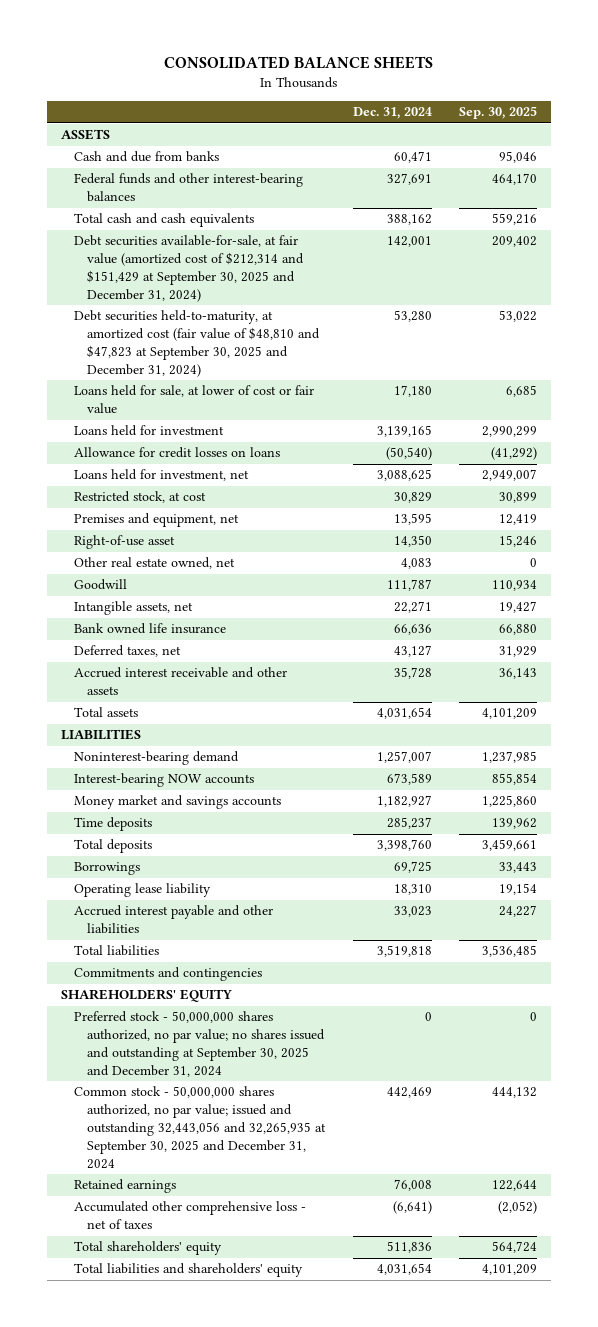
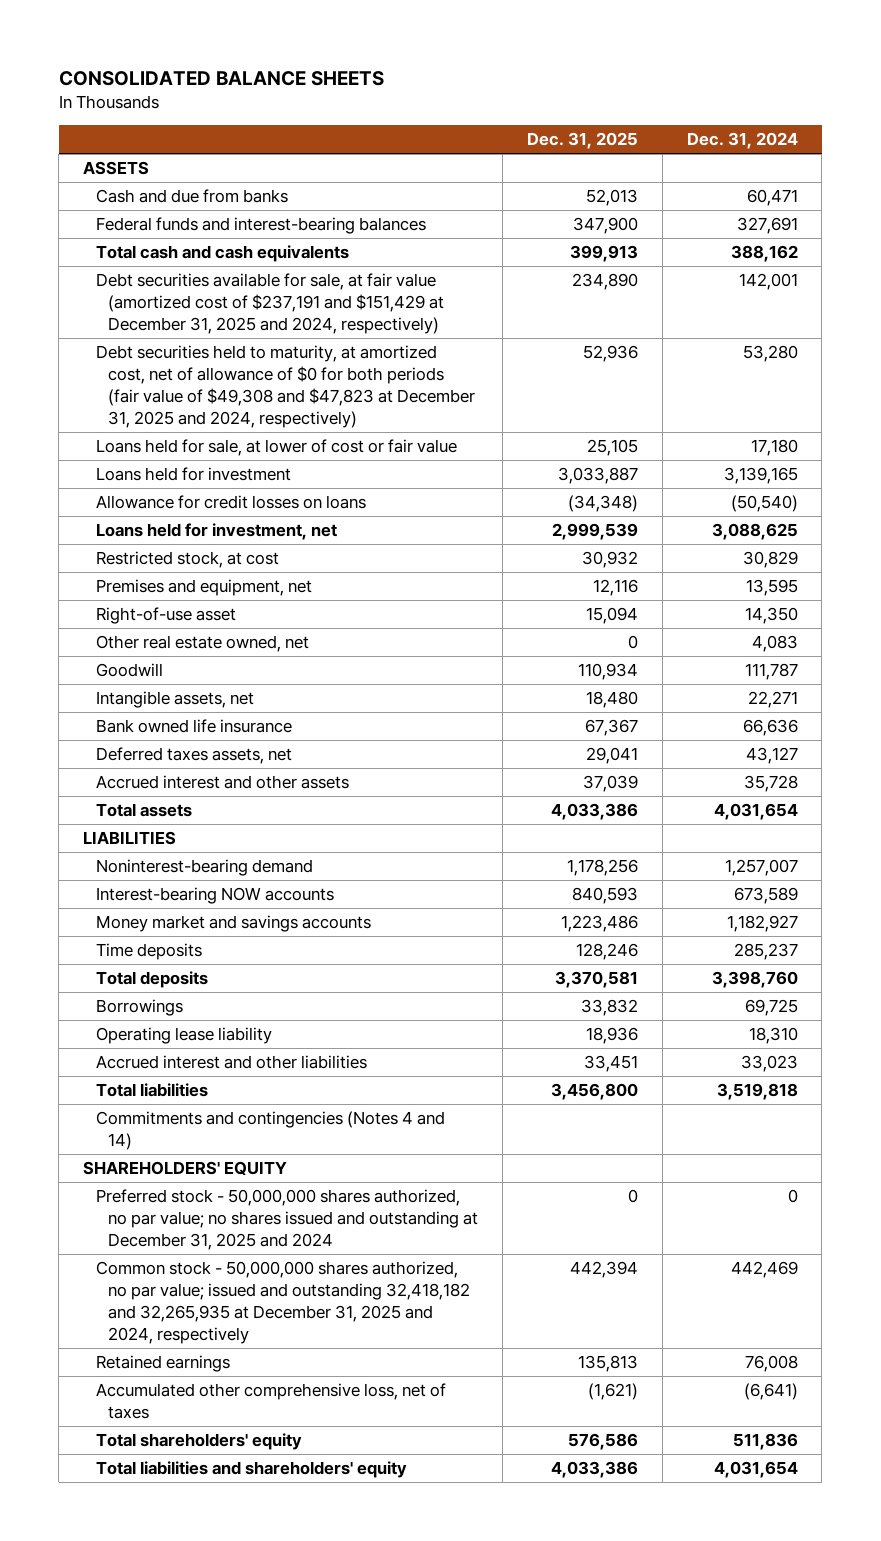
- | Dec. 31, 2024 | Sep. 30, 2025
+ | Dec. 31, 2025 | Dec. 31, 2024
- Federal funds and other interest-bearing balances | 327,691 | 464,170
+ Federal funds and interest-bearing balances | 347,900 | 327,691
- Debt securities available-for-sale, at fair value (amortized cost of $212,314 and $151,429 at September 30, 2025 and December 31, 2024) | 142,001 | 209,402
- Debt securities held-to-maturity, at amortized cost (fair value of $48,810 and $47,823 at September 30, 2025 and December 31, 2024) | 53,280 | 53,022
+ Debt securities available for sale, at fair value (amortized cost of $237,191 and $151,429 at December 31, 2025 and 2024, respectively) | 234,890 | 142,001
+ Debt securities held to maturity, at amortized cost, net of allowance of $0 for both periods (fair value of $49,308 and $47,823 at December 31, 2025 and 2024, respectively) | 52,936 | 53,280
- Deferred taxes, net | 43,127 | 31,929
- Accrued interest receivable and other assets | 35,728 | 36,143
+ Deferred taxes assets, net | 29,041 | 43,127
+ Accrued interest and other assets | 37,039 | 35,728
- Accrued interest payable and other liabilities | 33,023 | 24,227
+ Accrued interest and other liabilities | 33,451 | 33,023
- Commitments and contingencies
+ Commitments and contingencies (Notes 4 and 14)
- Preferred stock - 50,000,000 shares authorized, no par value; no shares issued and outstanding at September 30, 2025 and December 31, 2024 | 0 | 0
- Common stock - 50,000,000 shares authorized, no par value; issued and outstanding 32,443,056 and 32,265,935 at September 30, 2025 and December 31, 2024 | 442,469 | 444,132
+ Preferred stock - 50,000,000 shares authorized, no par value; no shares issued and outstanding at December 31, 2025 and 2024 | 0 | 0
+ Common stock - 50,000,000 shares authorized, no par value; issued and outstanding 32,418,182 and 32,265,935 at December 31, 2025 and 2024, respectively | 442,394 | 442,469
- Accumulated other comprehensive loss - net of taxes | (6,641) | (2,052)
+ Accumulated other comprehensive loss, net of taxes | (1,621) | (6,641)

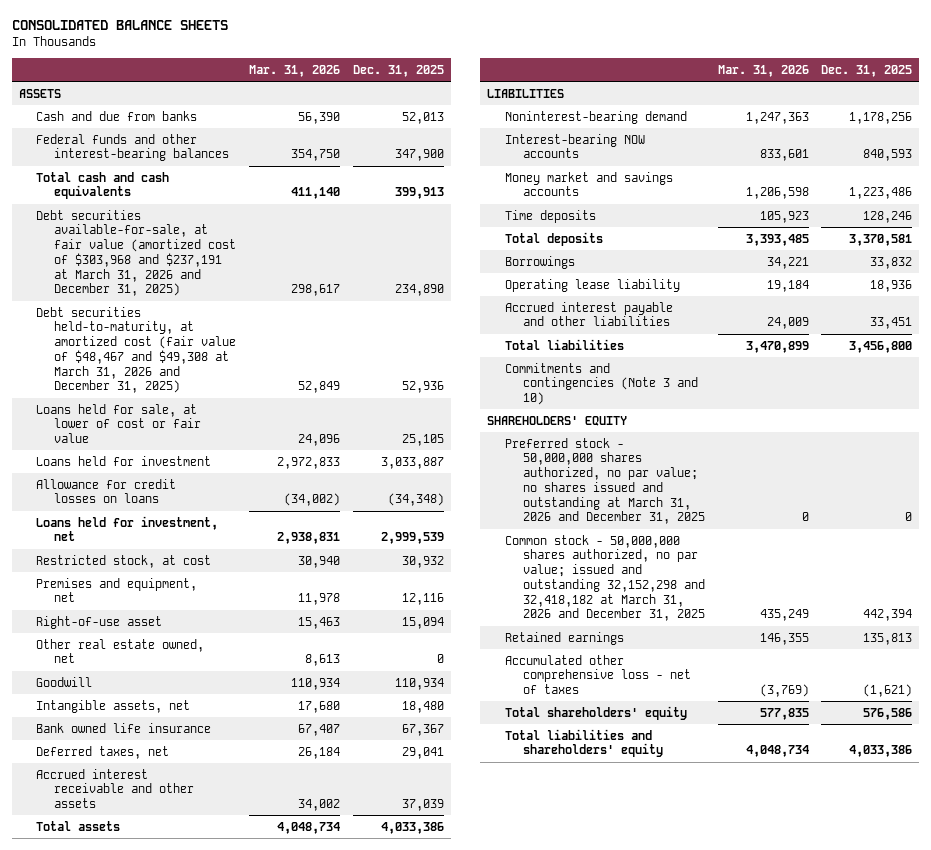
- | Dec. 31, 2025 | Dec. 31, 2024
+ | Mar. 31, 2026 | Dec. 31, 2025
- Federal funds and interest-bearing balances | 347,900 | 327,691
+ Federal funds and other interest-bearing balances | 354,750 | 347,900
- Debt securities available for sale, at fair value (amortized cost of $237,191 and $151,429 at December 31, 2025 and 2024, respectively) | 234,890 | 142,001
- Debt securities held to maturity, at amortized cost, net of allowance of $0 for both periods (fair value of $49,308 and $47,823 at December 31, 2025 and 2024, respectively) | 52,936 | 53,280
+ Debt securities available-for-sale, at fair value (amortized cost of $303,968 and $237,191 at March 31, 2026 and December 31, 2025) | 298,617 | 234,890
+ Debt securities held-to-maturity, at amortized cost (fair value of $48,467 and $49,308 at March 31, 2026 and December 31, 2025) | 52,849 | 52,936
- Deferred taxes assets, net | 29,041 | 43,127
- Accrued interest and other assets | 37,039 | 35,728
+ Deferred taxes, net | 26,184 | 29,041
+ Accrued interest receivable and other assets | 34,002 | 37,039
- Accrued interest and other liabilities | 33,451 | 33,023
+ Accrued interest payable and other liabilities | 24,009 | 33,451
- Commitments and contingencies (Notes 4 and 14)
+ Commitments and contingencies (Note 3 and 10)
- Preferred stock - 50,000,000 shares authorized, no par value; no shares issued and outstanding at December 31, 2025 and 2024 | 0 | 0
- Common stock - 50,000,000 shares authorized, no par value; issued and outstanding 32,418,182 and 32,265,935 at December 31, 2025 and 2024, respectively | 442,394 | 442,469
+ Preferred stock - 50,000,000 shares authorized, no par value; no shares issued and outstanding at March 31, 2026 and December 31, 2025 | 0 | 0
+ Common stock - 50,000,000 shares authorized, no par value; issued and outstanding 32,152,298 and 32,418,182 at March 31, 2026 and December 31, 2025 | 435,249 | 442,394
- Accumulated other comprehensive loss, net of taxes | (1,621) | (6,641)
+ Accumulated other comprehensive loss - net of taxes | (3,769) | (1,621)

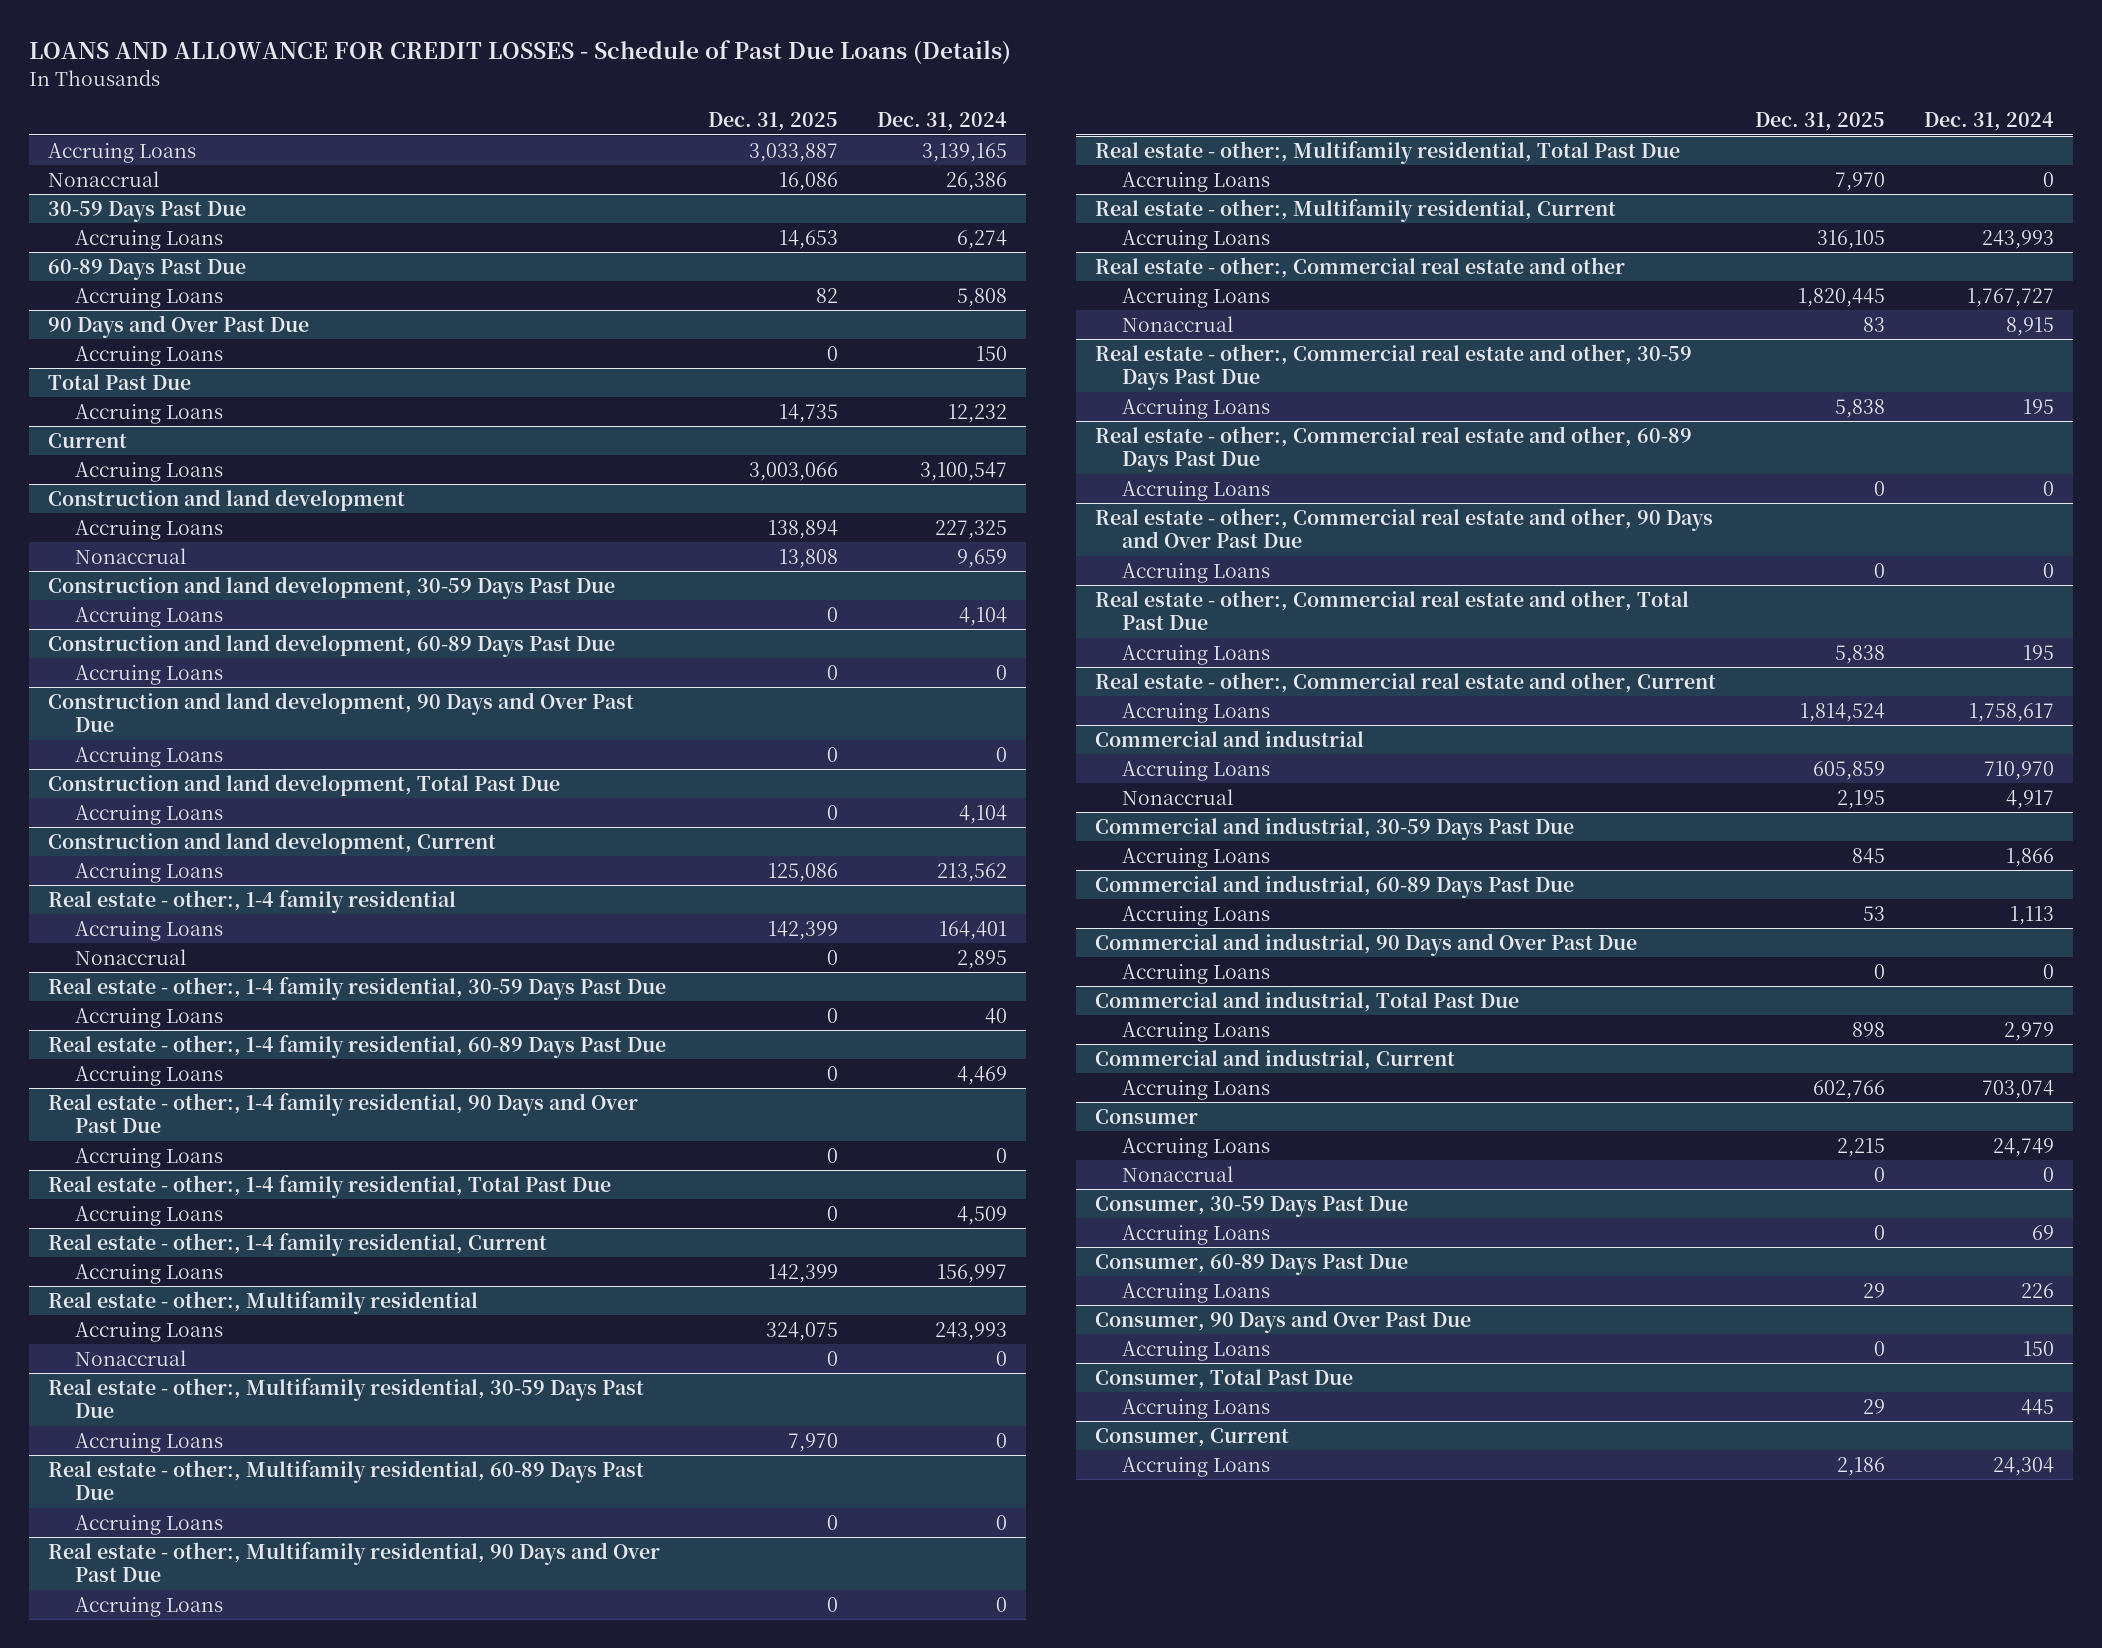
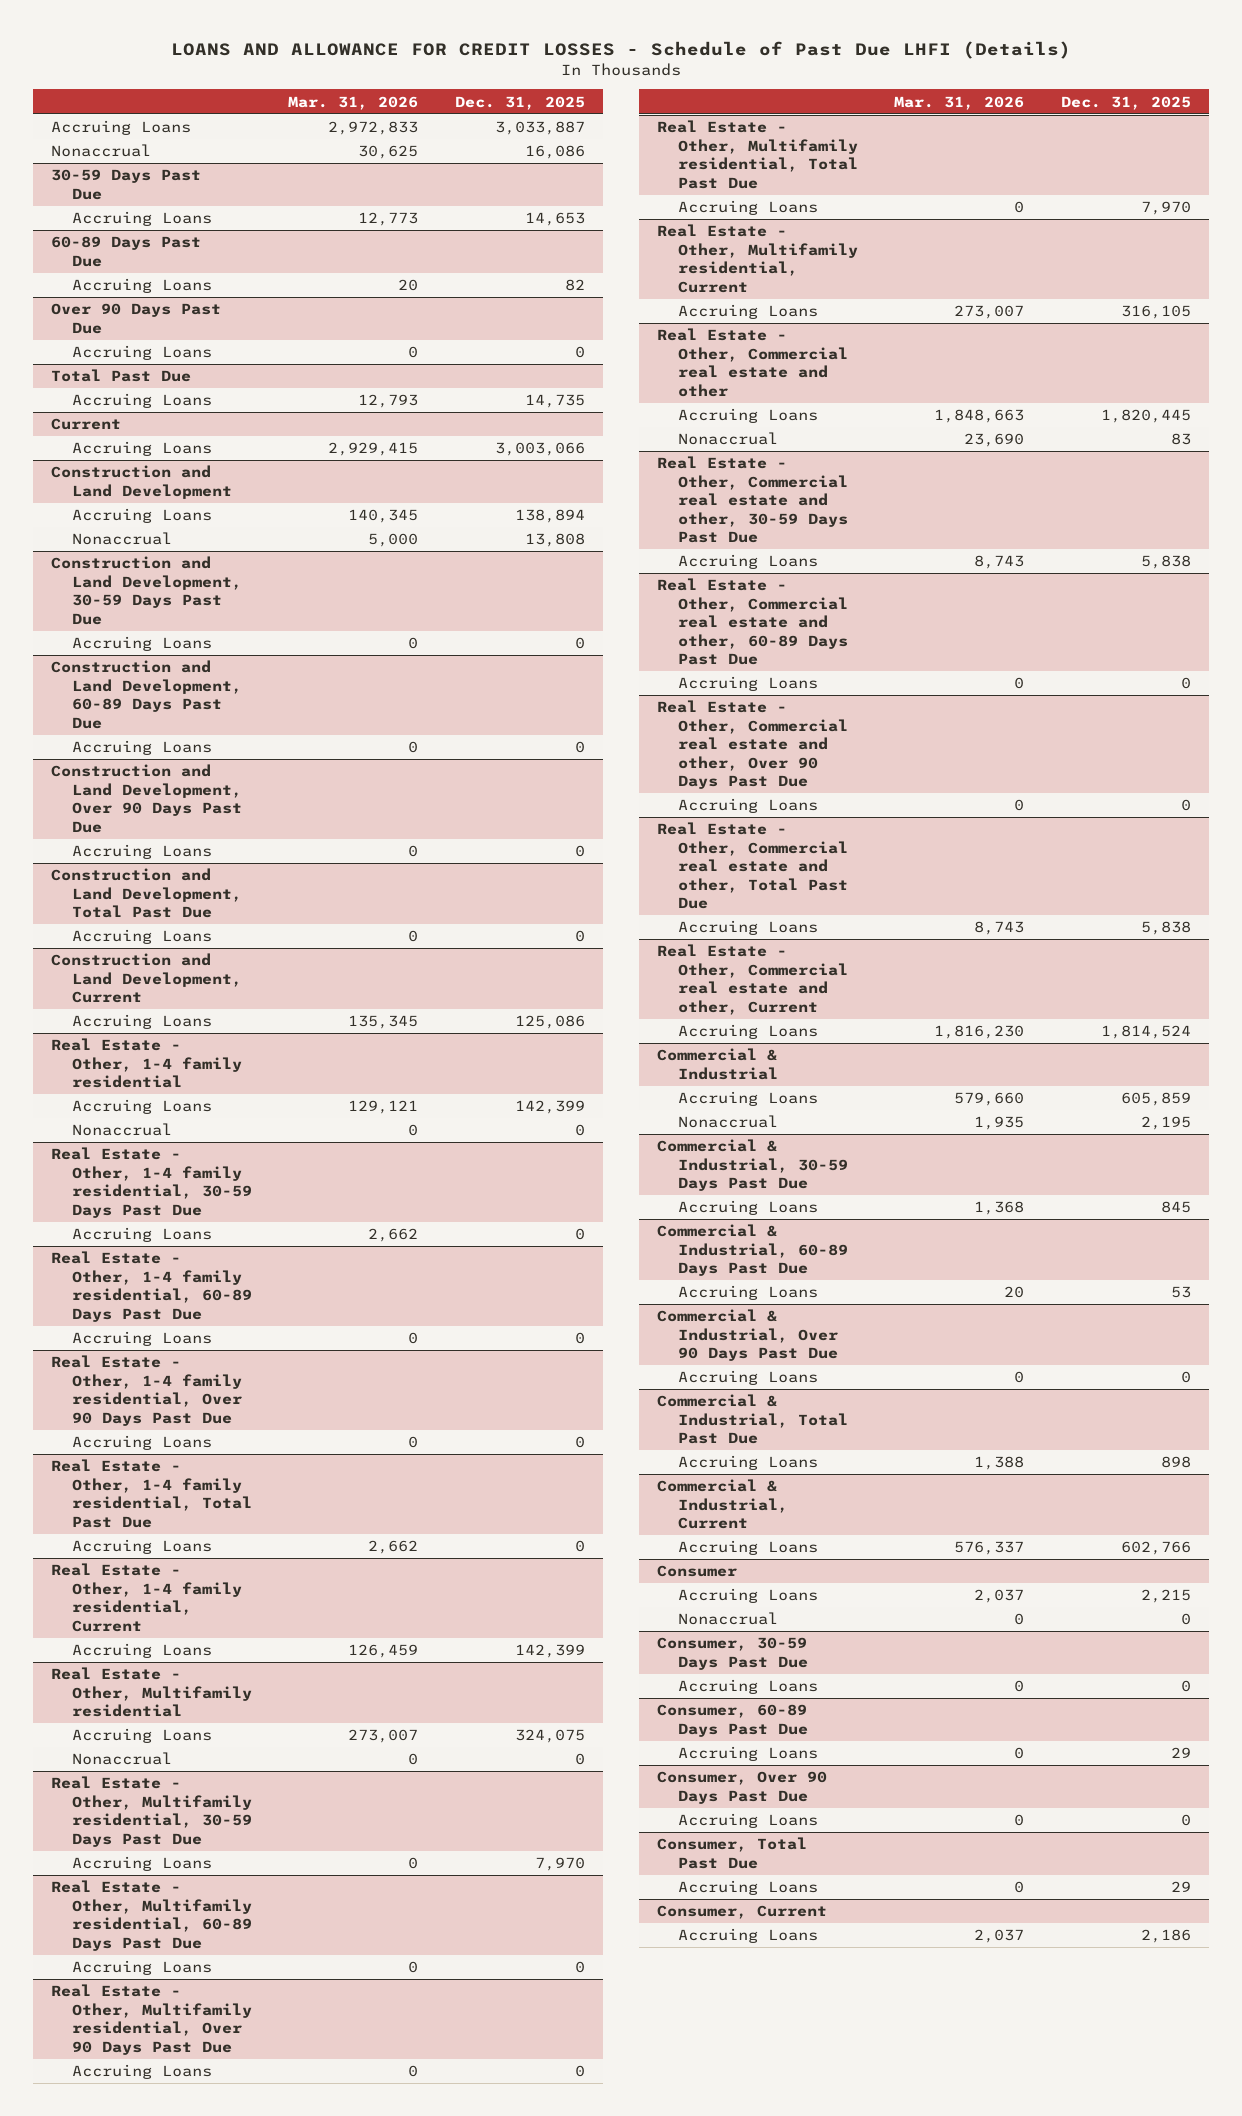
- LOANS AND ALLOWANCE FOR CREDIT LOSSES - Schedule of Past Due Loans (Details)
+ LOANS AND ALLOWANCE FOR CREDIT LOSSES - Schedule of Past Due LHFI (Details)
- | Dec. 31, 2025 | Dec. 31, 2024
+ | Mar. 31, 2026 | Dec. 31, 2025
- 90 Days and Over Past Due
+ Over 90 Days Past Due
- Construction and land development
+ Construction and Land Development
- Construction and land development, 30-59 Days Past Due
+ Construction and Land Development, 30-59 Days Past Due
- Construction and land development, 60-89 Days Past Due
+ Construction and Land Development, 60-89 Days Past Due
- Construction and land development, 90 Days and Over Past Due
+ Construction and Land Development, Over 90 Days Past Due
- Construction and land development, Total Past Due
+ Construction and Land Development, Total Past Due
- Construction and land development, Current
+ Construction and Land Development, Current
- Real estate - other:, 1-4 family residential
+ Real Estate - Other, 1-4 family residential
- Real estate - other:, 1-4 family residential, 30-59 Days Past Due
+ Real Estate - Other, 1-4 family residential, 30-59 Days Past Due
- Real estate - other:, 1-4 family residential, 60-89 Days Past Due
+ Real Estate - Other, 1-4 family residential, 60-89 Days Past Due
- Real estate - other:, 1-4 family residential, 90 Days and Over Past Due
+ Real Estate - Other, 1-4 family residential, Over 90 Days Past Due
- Real estate - other:, 1-4 family residential, Total Past Due
+ Real Estate - Other, 1-4 family residential, Total Past Due
- Real estate - other:, 1-4 family residential, Current
+ Real Estate - Other, 1-4 family residential, Current
- Real estate - other:, Multifamily residential
+ Real Estate - Other, Multifamily residential
- Real estate - other:, Multifamily residential, 30-59 Days Past Due
+ Real Estate - Other, Multifamily residential, 30-59 Days Past Due
- Real estate - other:, Multifamily residential, 60-89 Days Past Due
+ Real Estate - Other, Multifamily residential, 60-89 Days Past Due
- Real estate - other:, Multifamily residential, 90 Days and Over Past Due
+ Real Estate - Other, Multifamily residential, Over 90 Days Past Due
- Real estate - other:, Multifamily residential, Total Past Due
+ Real Estate - Other, Multifamily residential, Total Past Due
- Real estate - other:, Multifamily residential, Current
+ Real Estate - Other, Multifamily residential, Current
- Real estate - other:, Commercial real estate and other
+ Real Estate - Other, Commercial real estate and other
- Real estate - other:, Commercial real estate and other, 30-59 Days Past Due
+ Real Estate - Other, Commercial real estate and other, 30-59 Days Past Due
- Real estate - other:, Commercial real estate and other, 60-89 Days Past Due
+ Real Estate - Other, Commercial real estate and other, 60-89 Days Past Due
- Real estate - other:, Commercial real estate and other, 90 Days and Over Past Due
+ Real Estate - Other, Commercial real estate and other, Over 90 Days Past Due
- Real estate - other:, Commercial real estate and other, Total Past Due
+ Real Estate - Other, Commercial real estate and other, Total Past Due
- Real estate - other:, Commercial real estate and other, Current
+ Real Estate - Other, Commercial real estate and other, Current
- Commercial and industrial
+ Commercial & Industrial
- Commercial and industrial, 30-59 Days Past Due
+ Commercial & Industrial, 30-59 Days Past Due
- Commercial and industrial, 60-89 Days Past Due
+ Commercial & Industrial, 60-89 Days Past Due
- Commercial and industrial, 90 Days and Over Past Due
+ Commercial & Industrial, Over 90 Days Past Due
- Commercial and industrial, Total Past Due
+ Commercial & Industrial, Total Past Due
- Commercial and industrial, Current
+ Commercial & Industrial, Current
- Consumer, 90 Days and Over Past Due
+ Consumer, Over 90 Days Past Due

